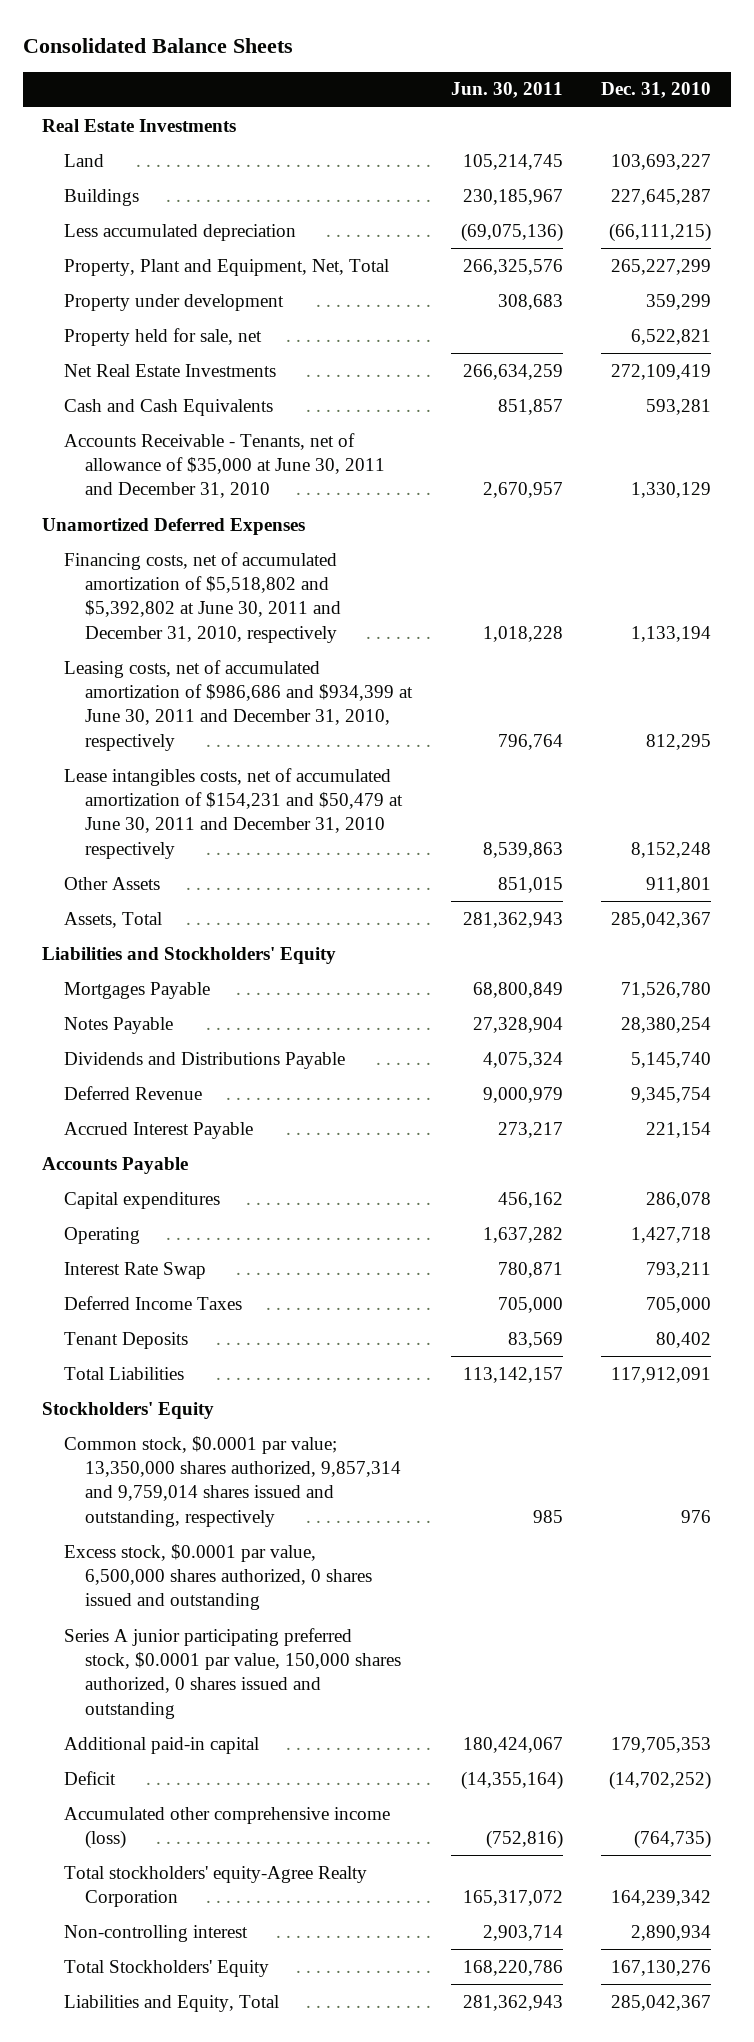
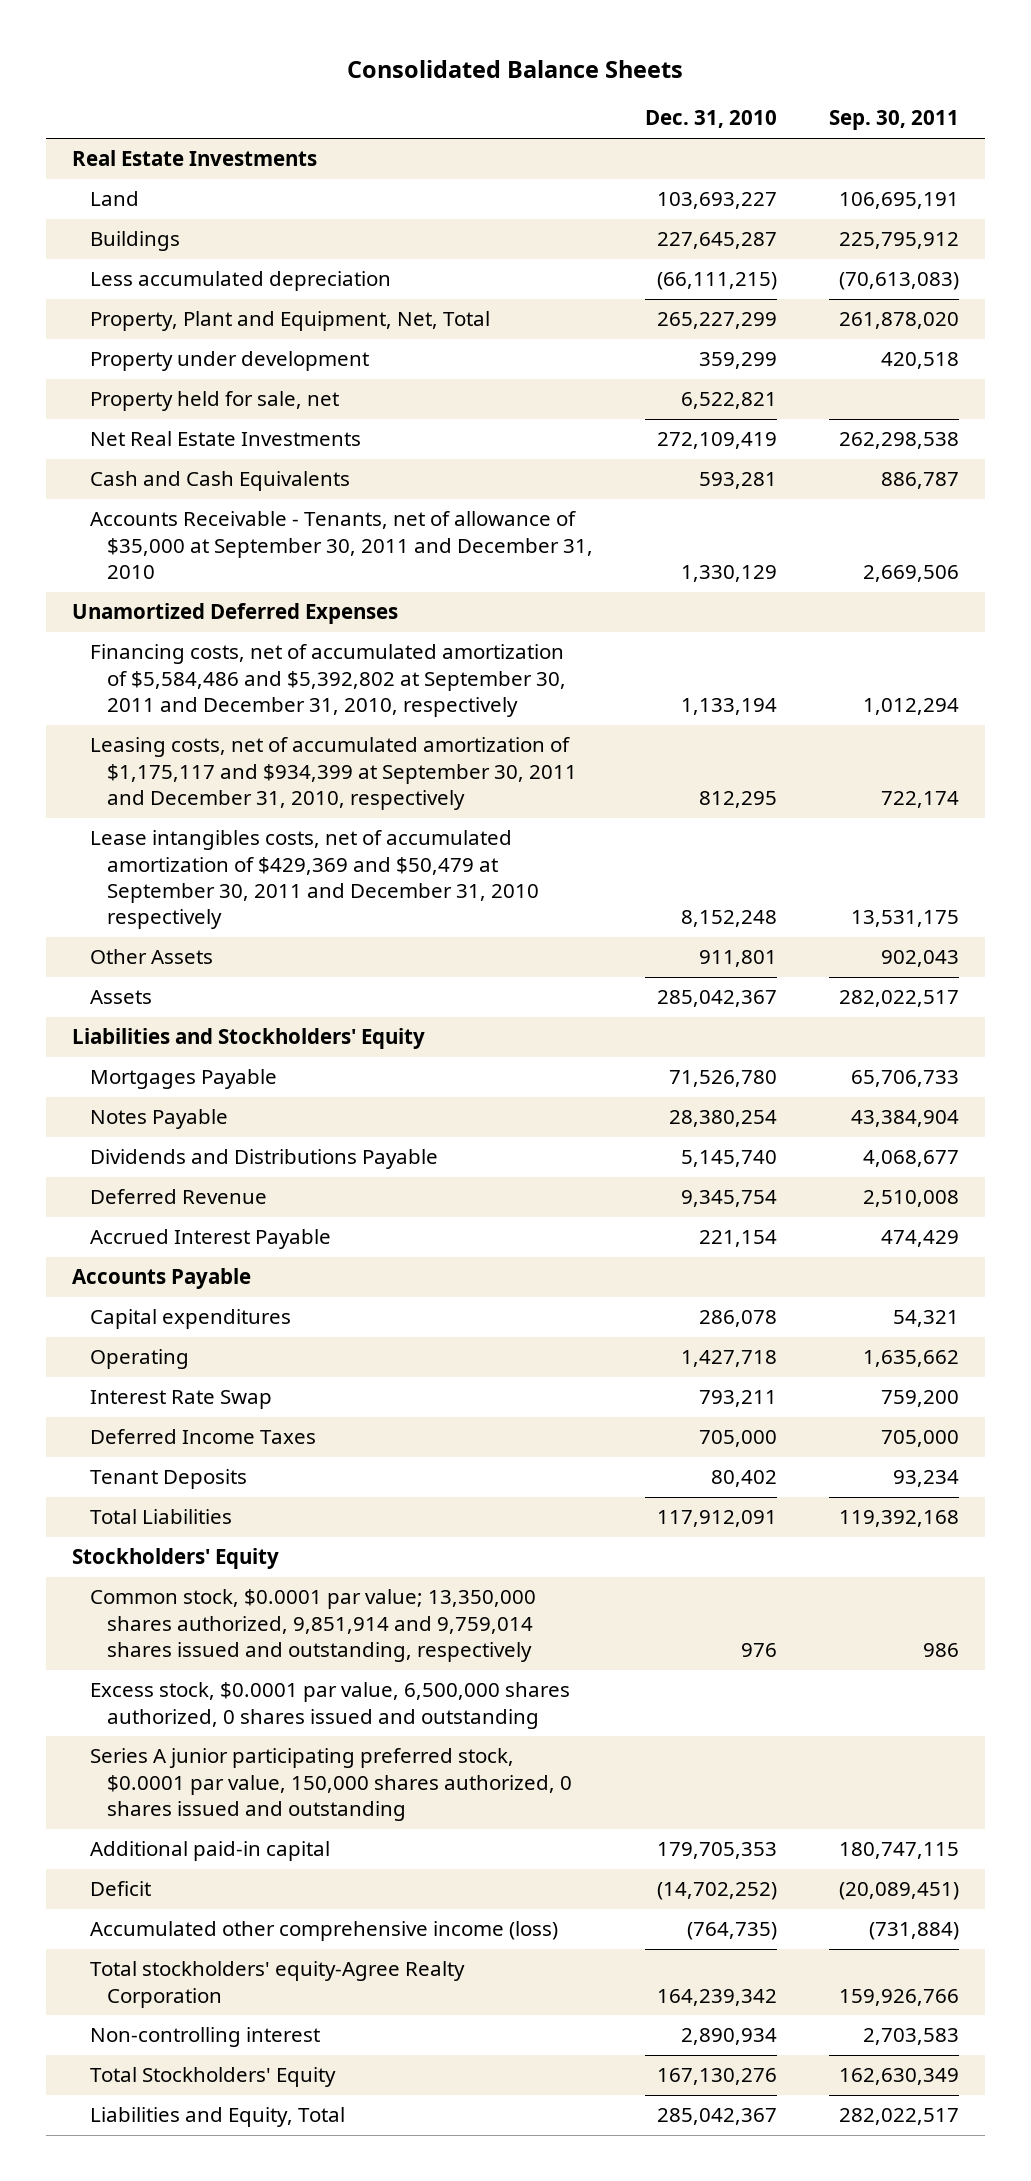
- | Jun. 30, 2011 | Dec. 31, 2010
+ | Dec. 31, 2010 | Sep. 30, 2011
- Accounts Receivable - Tenants, net of allowance of $35,000 at June 30, 2011 and December 31, 2010 | 2,670,957 | 1,330,129
+ Accounts Receivable - Tenants, net of allowance of $35,000 at September 30, 2011 and December 31, 2010 | 1,330,129 | 2,669,506
- Financing costs, net of accumulated amortization of $5,518,802 and $5,392,802 at June 30, 2011 and December 31, 2010, respectively | 1,018,228 | 1,133,194
- Leasing costs, net of accumulated amortization of $986,686 and $934,399 at June 30, 2011 and December 31, 2010, respectively | 796,764 | 812,295
- Lease intangibles costs, net of accumulated amortization of $154,231 and $50,479 at June 30, 2011 and December 31, 2010 respectively | 8,539,863 | 8,152,248
+ Financing costs, net of accumulated amortization of $5,584,486 and $5,392,802 at September 30, 2011 and December 31, 2010, respectively | 1,133,194 | 1,012,294
+ Leasing costs, net of accumulated amortization of $1,175,117 and $934,399 at September 30, 2011 and December 31, 2010, respectively | 812,295 | 722,174
+ Lease intangibles costs, net of accumulated amortization of $429,369 and $50,479 at September 30, 2011 and December 31, 2010 respectively | 8,152,248 | 13,531,175
- Assets, Total | 281,362,943 | 285,042,367
+ Assets | 285,042,367 | 282,022,517
- Common stock, $0.0001 par value; 13,350,000 shares authorized, 9,857,314 and 9,759,014 shares issued and outstanding, respectively | 985 | 976
+ Common stock, $0.0001 par value; 13,350,000 shares authorized, 9,851,914 and 9,759,014 shares issued and outstanding, respectively | 976 | 986

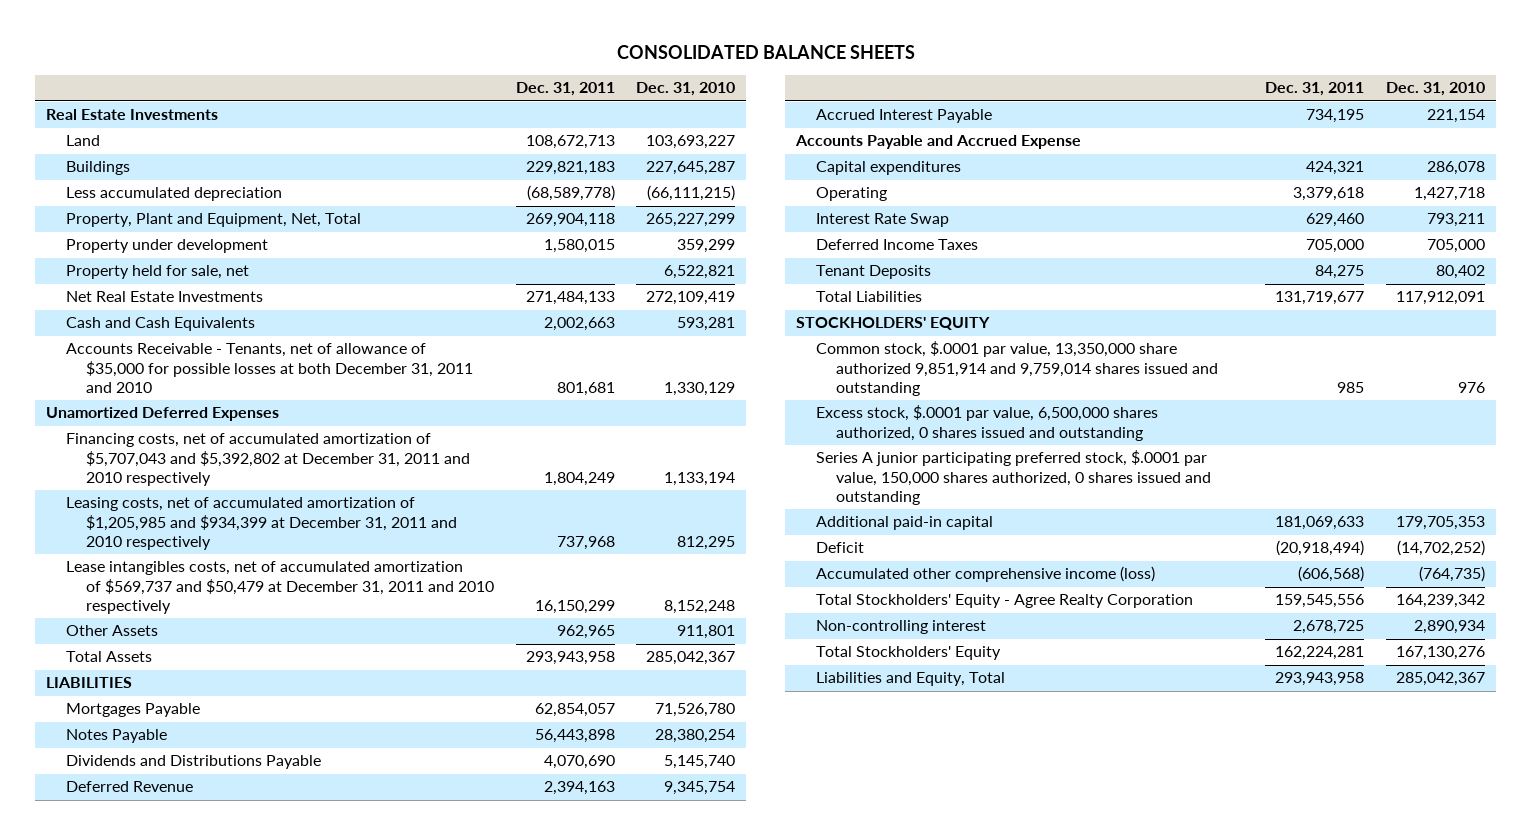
- Consolidated Balance Sheets
+ CONSOLIDATED BALANCE SHEETS
- | Dec. 31, 2010 | Sep. 30, 2011
+ | Dec. 31, 2011 | Dec. 31, 2010
- Accounts Receivable - Tenants, net of allowance of $35,000 at September 30, 2011 and December 31, 2010 | 1,330,129 | 2,669,506
+ Accounts Receivable - Tenants, net of allowance of $35,000 for possible losses at both December 31, 2011 and 2010 | 801,681 | 1,330,129
- Financing costs, net of accumulated amortization of $5,584,486 and $5,392,802 at September 30, 2011 and December 31, 2010, respectively | 1,133,194 | 1,012,294
- Leasing costs, net of accumulated amortization of $1,175,117 and $934,399 at September 30, 2011 and December 31, 2010, respectively | 812,295 | 722,174
- Lease intangibles costs, net of accumulated amortization of $429,369 and $50,479 at September 30, 2011 and December 31, 2010 respectively | 8,152,248 | 13,531,175
+ Financing costs, net of accumulated amortization of $5,707,043 and $5,392,802 at December 31, 2011 and 2010 respectively | 1,804,249 | 1,133,194
+ Leasing costs, net of accumulated amortization of $1,205,985 and $934,399 at December 31, 2011 and 2010 respectively | 737,968 | 812,295
+ Lease intangibles costs, net of accumulated amortization of $569,737 and $50,479 at December 31, 2011 and 2010 respectively | 16,150,299 | 8,152,248
- Assets | 285,042,367 | 282,022,517
- Liabilities and Stockholders' Equity
+ Total Assets | 293,943,958 | 285,042,367
+ LIABILITIES
- Accounts Payable
+ Accounts Payable and Accrued Expense
- Stockholders' Equity
- Common stock, $0.0001 par value; 13,350,000 shares authorized, 9,851,914 and 9,759,014 shares issued and outstanding, respectively | 976 | 986
- Excess stock, $0.0001 par value, 6,500,000 shares authorized, 0 shares issued and outstanding
- Series A junior participating preferred stock, $0.0001 par value, 150,000 shares authorized, 0 shares issued and outstanding
+ STOCKHOLDERS' EQUITY
+ Common stock, $.0001 par value, 13,350,000 share authorized 9,851,914 and 9,759,014 shares issued and outstanding | 985 | 976
+ Excess stock, $.0001 par value, 6,500,000 shares authorized, 0 shares issued and outstanding
+ Series A junior participating preferred stock, $.0001 par value, 150,000 shares authorized, 0 shares issued and outstanding
- Total stockholders' equity-Agree Realty Corporation | 164,239,342 | 159,926,766
+ Total Stockholders' Equity - Agree Realty Corporation | 159,545,556 | 164,239,342

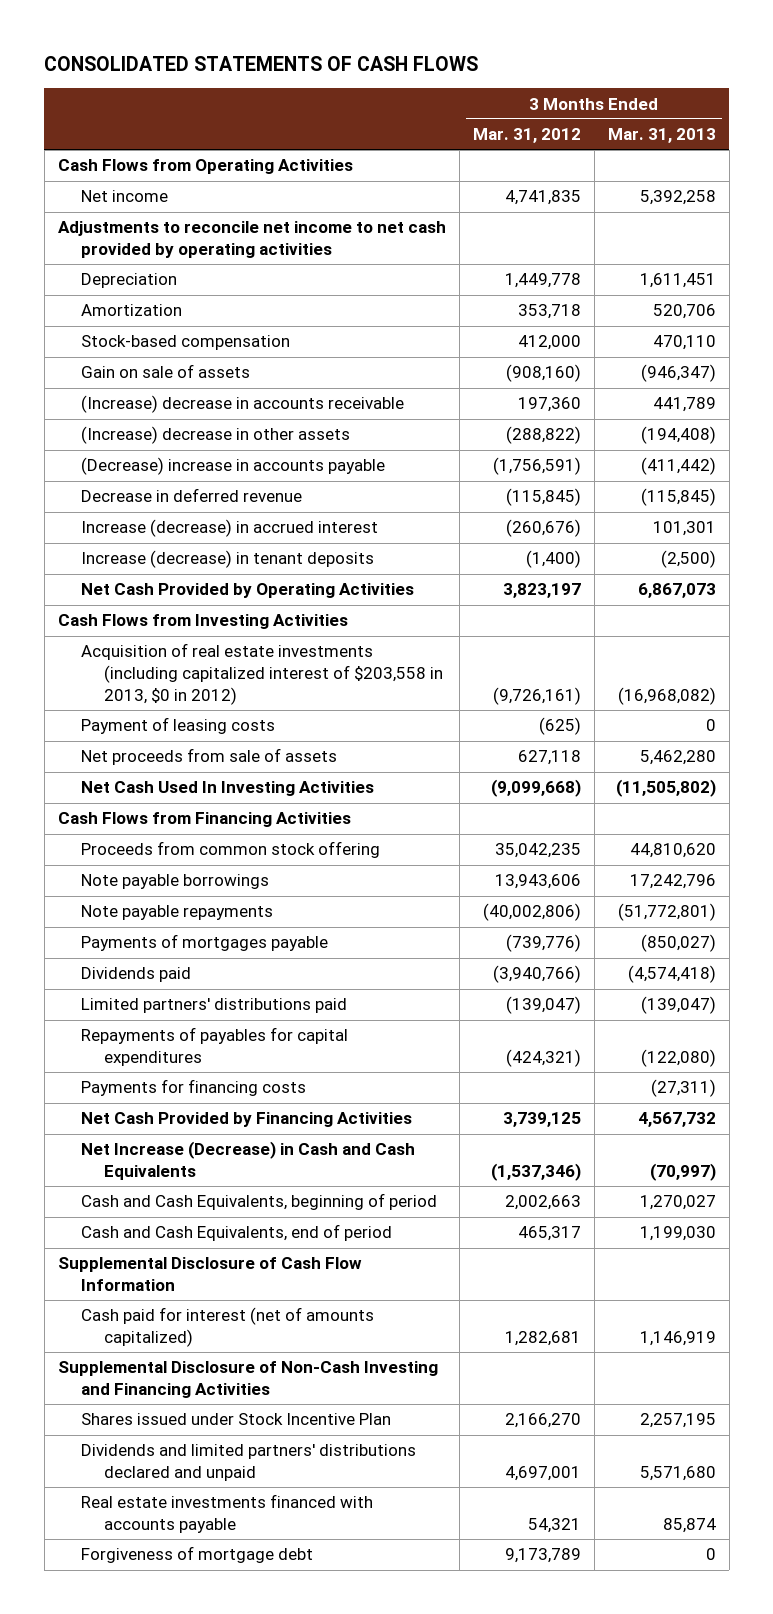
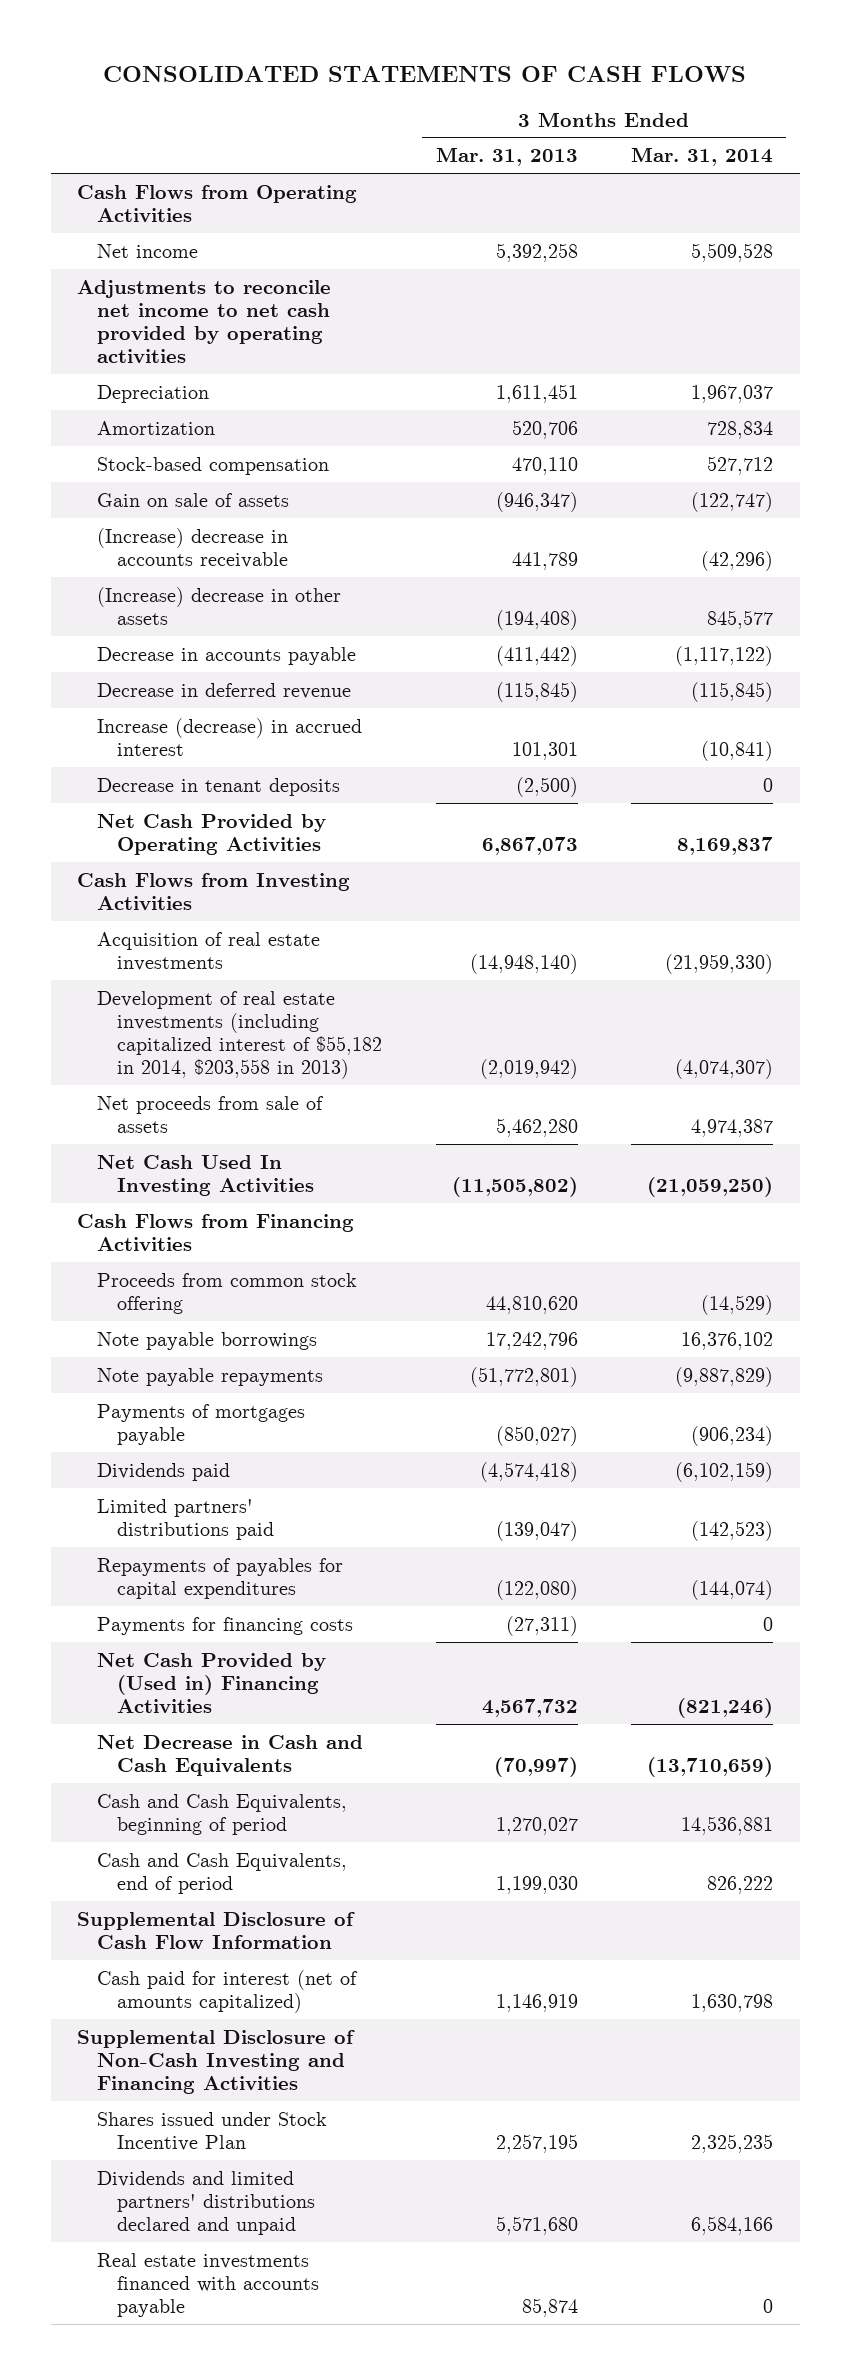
- | 3 Months Ended Mar. 31, 2012 | 3 Months Ended Mar. 31, 2013
+ | 3 Months Ended Mar. 31, 2013 | 3 Months Ended Mar. 31, 2014
- (Decrease) increase in accounts payable | (1,756,591) | (411,442)
+ Decrease in accounts payable | (411,442) | (1,117,122)
- Increase (decrease) in tenant deposits | (1,400) | (2,500)
+ Decrease in tenant deposits | (2,500) | 0
- Acquisition of real estate investments (including capitalized interest of $203,558 in 2013, $0 in 2012) | (9,726,161) | (16,968,082)
- Payment of leasing costs | (625) | 0
+ Acquisition of real estate investments | (14,948,140) | (21,959,330)
+ Development of real estate investments (including capitalized interest of $55,182 in 2014, $203,558 in 2013) | (2,019,942) | (4,074,307)
- Net Cash Provided by Financing Activities | 3,739,125 | 4,567,732
- Net Increase (Decrease) in Cash and Cash Equivalents | (1,537,346) | (70,997)
+ Net Cash Provided by (Used in) Financing Activities | 4,567,732 | (821,246)
+ Net Decrease in Cash and Cash Equivalents | (70,997) | (13,710,659)
- Forgiveness of mortgage debt | 9,173,789 | 0

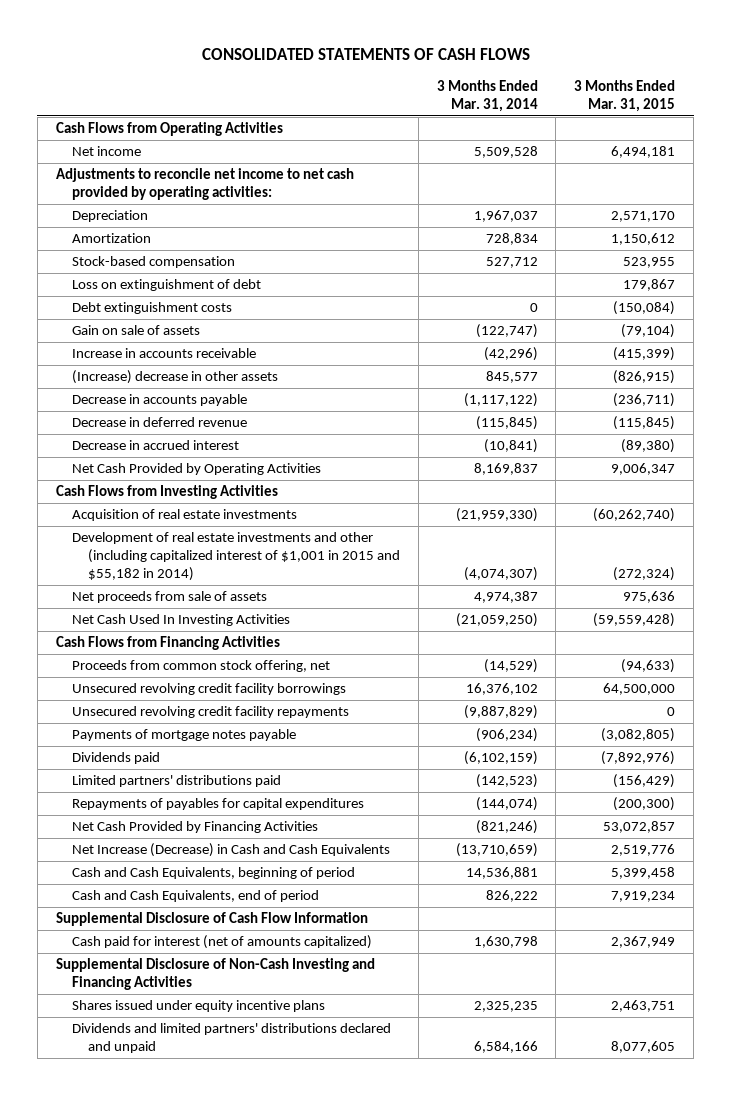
- | 3 Months Ended Mar. 31, 2013 | 3 Months Ended Mar. 31, 2014
+ | 3 Months Ended Mar. 31, 2014 | 3 Months Ended Mar. 31, 2015
- Adjustments to reconcile net income to net cash provided by operating activities
+ Adjustments to reconcile net income to net cash provided by operating activities:
+ Loss on extinguishment of debt | | 179,867
+ Debt extinguishment costs | 0 | (150,084)
- (Increase) decrease in accounts receivable | 441,789 | (42,296)
+ Increase in accounts receivable | (42,296) | (415,399)
- Increase (decrease) in accrued interest | 101,301 | (10,841)
- Decrease in tenant deposits | (2,500) | 0
+ Decrease in accrued interest | (10,841) | (89,380)
- Development of real estate investments (including capitalized interest of $55,182 in 2014, $203,558 in 2013) | (2,019,942) | (4,074,307)
+ Development of real estate investments and other (including capitalized interest of $1,001 in 2015 and $55,182 in 2014) | (4,074,307) | (272,324)
- Proceeds from common stock offering | 44,810,620 | (14,529)
- Note payable borrowings | 17,242,796 | 16,376,102
- Note payable repayments | (51,772,801) | (9,887,829)
- Payments of mortgages payable | (850,027) | (906,234)
+ Proceeds from common stock offering, net | (14,529) | (94,633)
+ Unsecured revolving credit facility borrowings | 16,376,102 | 64,500,000
+ Unsecured revolving credit facility repayments | (9,887,829) | 0
+ Payments of mortgage notes payable | (906,234) | (3,082,805)
- Payments for financing costs | (27,311) | 0
- Net Cash Provided by (Used in) Financing Activities | 4,567,732 | (821,246)
- Net Decrease in Cash and Cash Equivalents | (70,997) | (13,710,659)
+ Net Cash Provided by Financing Activities | (821,246) | 53,072,857
+ Net Increase (Decrease) in Cash and Cash Equivalents | (13,710,659) | 2,519,776
- Shares issued under Stock Incentive Plan | 2,257,195 | 2,325,235
+ Shares issued under equity incentive plans | 2,325,235 | 2,463,751
- Real estate investments financed with accounts payable | 85,874 | 0

